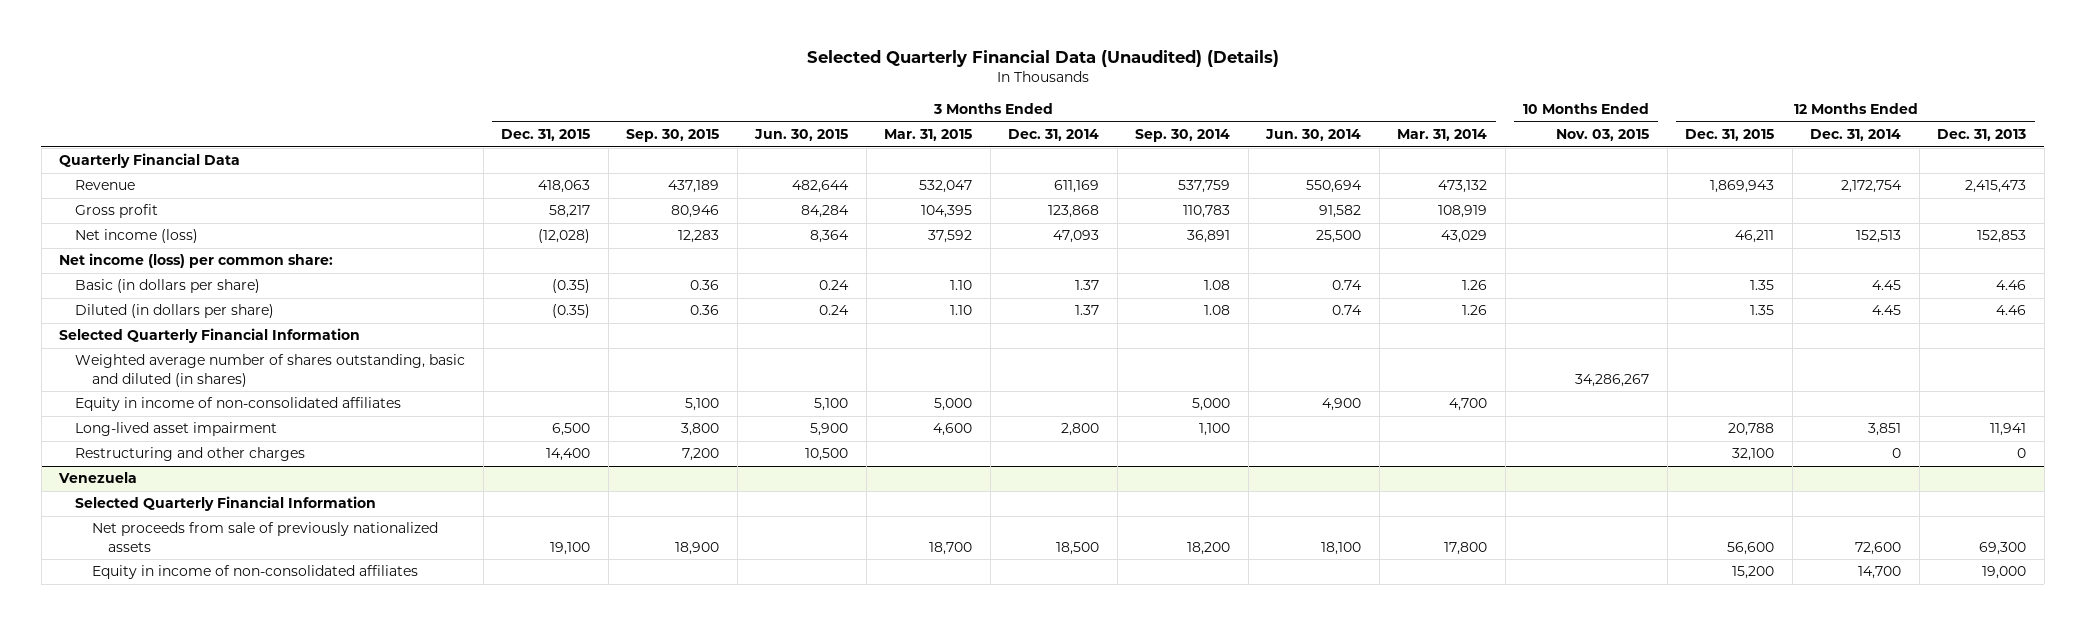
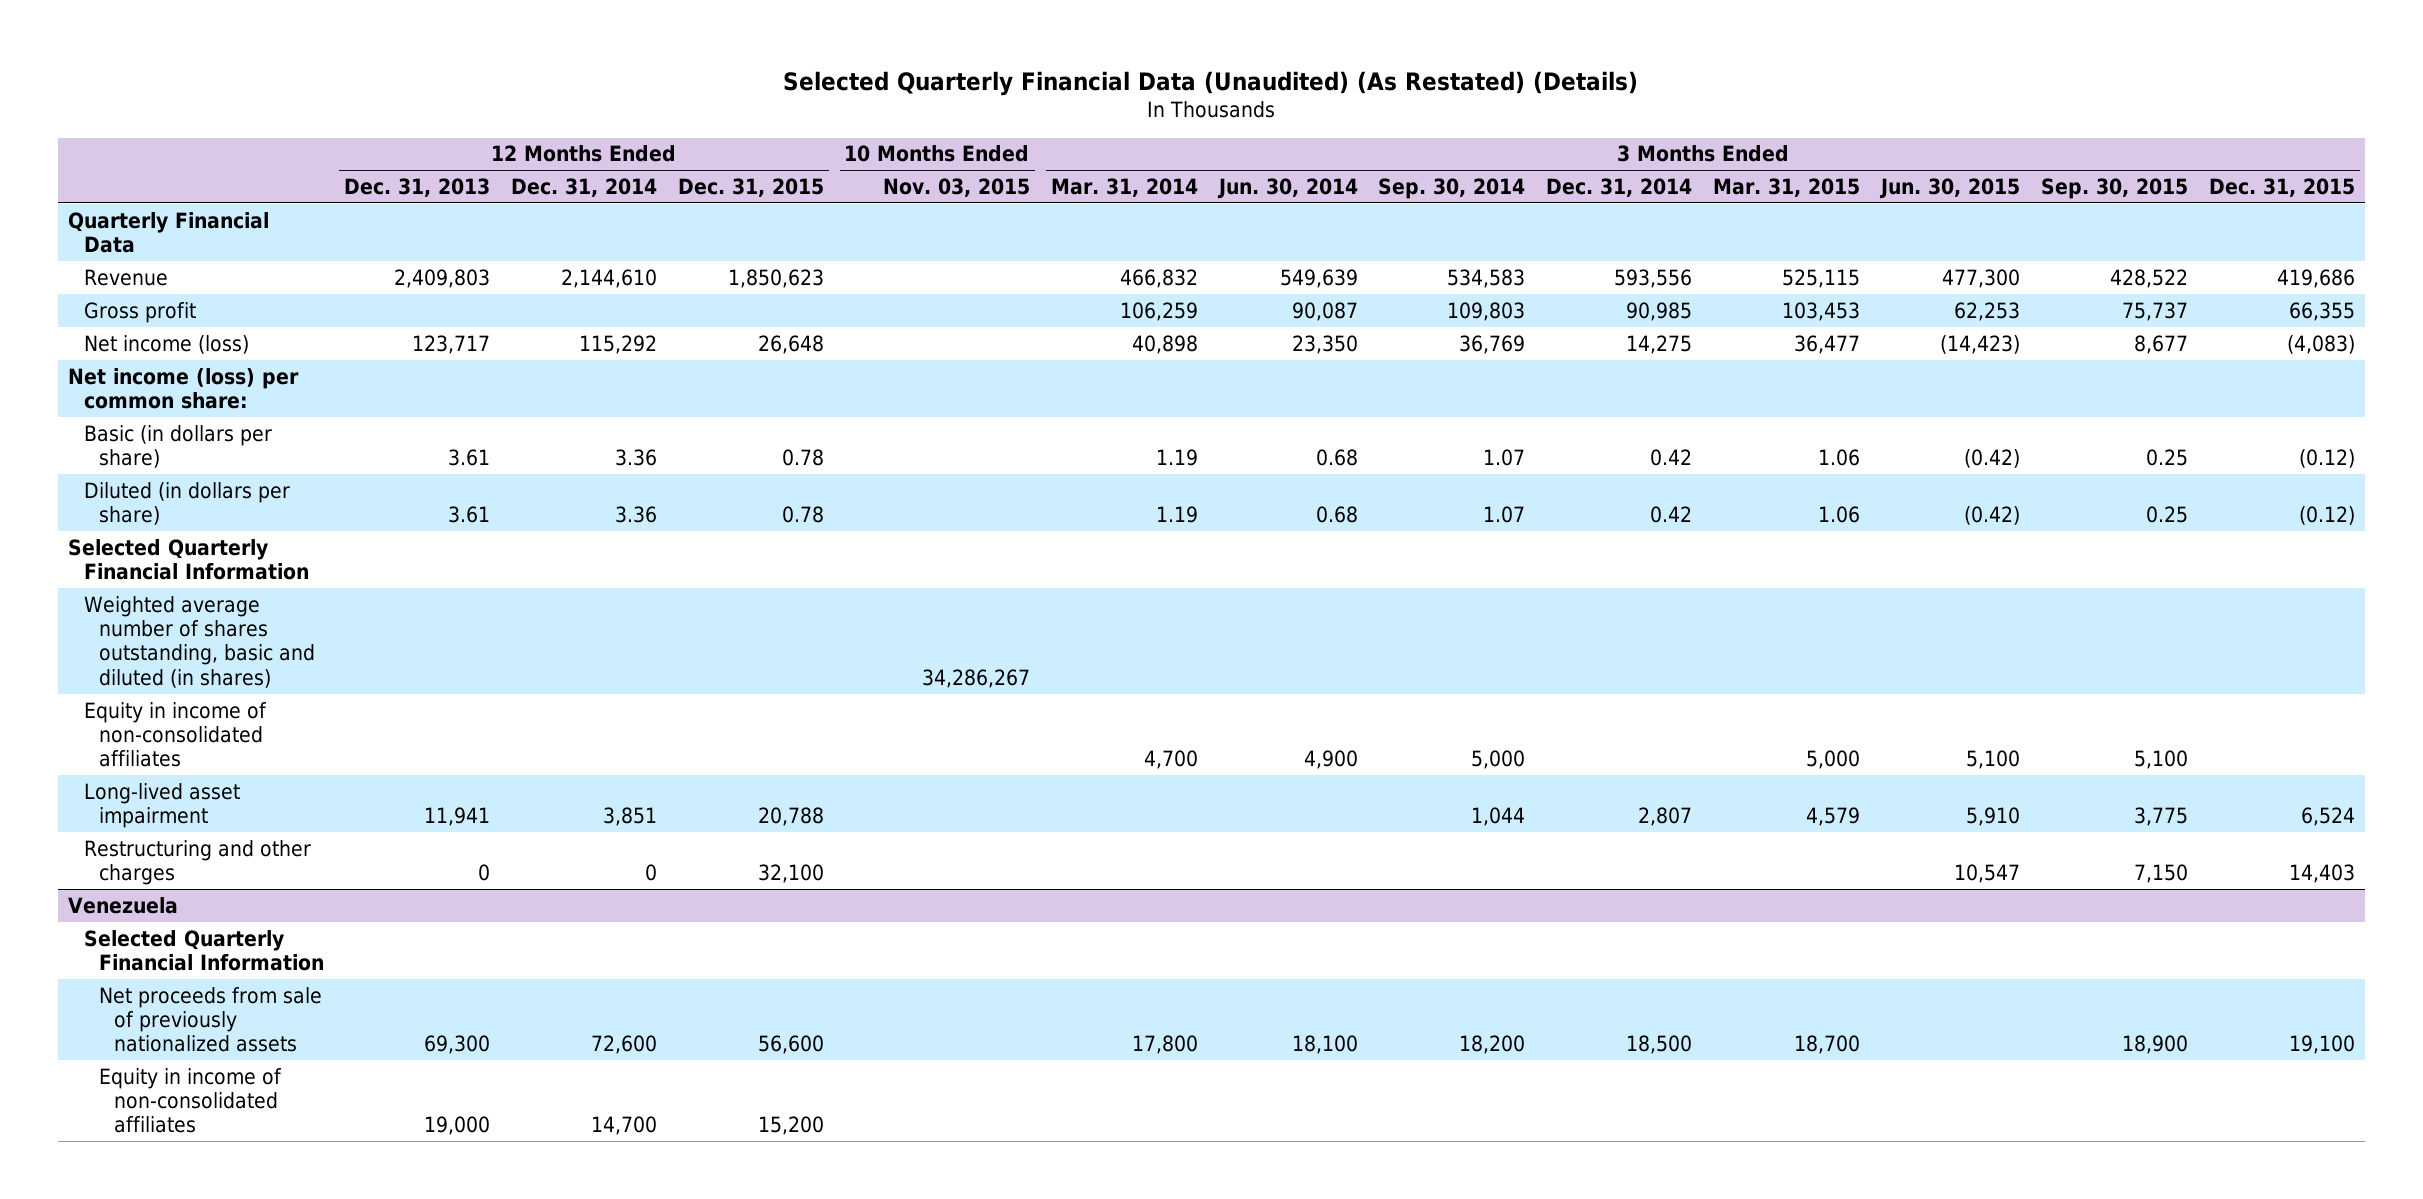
- Selected Quarterly Financial Data (Unaudited) (Details)
+ Selected Quarterly Financial Data (Unaudited) (As Restated) (Details)
- | 3 Months Ended Dec. 31, 2015 | 3 Months Ended Sep. 30, 2015 | 3 Months Ended Jun. 30, 2015 | 3 Months Ended Mar. 31, 2015 | 3 Months Ended Dec. 31, 2014 | 3 Months Ended Sep. 30, 2014 | 3 Months Ended Jun. 30, 2014 | 3 Months Ended Mar. 31, 2014 | 10 Months Ended Nov. 03, 2015 | 12 Months Ended Dec. 31, 2015 | 12 Months Ended Dec. 31, 2014 | 12 Months Ended Dec. 31, 2013
+ | 12 Months Ended Dec. 31, 2013 | 12 Months Ended Dec. 31, 2014 | 12 Months Ended Dec. 31, 2015 | 10 Months Ended Nov. 03, 2015 | 3 Months Ended Mar. 31, 2014 | 3 Months Ended Jun. 30, 2014 | 3 Months Ended Sep. 30, 2014 | 3 Months Ended Dec. 31, 2014 | 3 Months Ended Mar. 31, 2015 | 3 Months Ended Jun. 30, 2015 | 3 Months Ended Sep. 30, 2015 | 3 Months Ended Dec. 31, 2015
- Revenue | 418,063 | 437,189 | 482,644 | 532,047 | 611,169 | 537,759 | 550,694 | 473,132 | | 1,869,943 | 2,172,754 | 2,415,473
- Gross profit | 58,217 | 80,946 | 84,284 | 104,395 | 123,868 | 110,783 | 91,582 | 108,919 | | | |
- Net income (loss) | (12,028) | 12,283 | 8,364 | 37,592 | 47,093 | 36,891 | 25,500 | 43,029 | | 46,211 | 152,513 | 152,853
+ Revenue | 2,409,803 | 2,144,610 | 1,850,623 | | 466,832 | 549,639 | 534,583 | 593,556 | 525,115 | 477,300 | 428,522 | 419,686
+ Gross profit | | | | | 106,259 | 90,087 | 109,803 | 90,985 | 103,453 | 62,253 | 75,737 | 66,355
+ Net income (loss) | 123,717 | 115,292 | 26,648 | | 40,898 | 23,350 | 36,769 | 14,275 | 36,477 | (14,423) | 8,677 | (4,083)
- Basic (in dollars per share) | (0.35) | 0.36 | 0.24 | 1.10 | 1.37 | 1.08 | 0.74 | 1.26 | | 1.35 | 4.45 | 4.46
- Diluted (in dollars per share) | (0.35) | 0.36 | 0.24 | 1.10 | 1.37 | 1.08 | 0.74 | 1.26 | | 1.35 | 4.45 | 4.46
+ Basic (in dollars per share) | 3.61 | 3.36 | 0.78 | | 1.19 | 0.68 | 1.07 | 0.42 | 1.06 | (0.42) | 0.25 | (0.12)
+ Diluted (in dollars per share) | 3.61 | 3.36 | 0.78 | | 1.19 | 0.68 | 1.07 | 0.42 | 1.06 | (0.42) | 0.25 | (0.12)
- Long-lived asset impairment | 6,500 | 3,800 | 5,900 | 4,600 | 2,800 | 1,100 | | | | 20,788 | 3,851 | 11,941
- Restructuring and other charges | 14,400 | 7,200 | 10,500 | | | | | | | 32,100 | 0 | 0
+ Long-lived asset impairment | 11,941 | 3,851 | 20,788 | | | | 1,044 | 2,807 | 4,579 | 5,910 | 3,775 | 6,524
+ Restructuring and other charges | 0 | 0 | 32,100 | | | | | | | 10,547 | 7,150 | 14,403

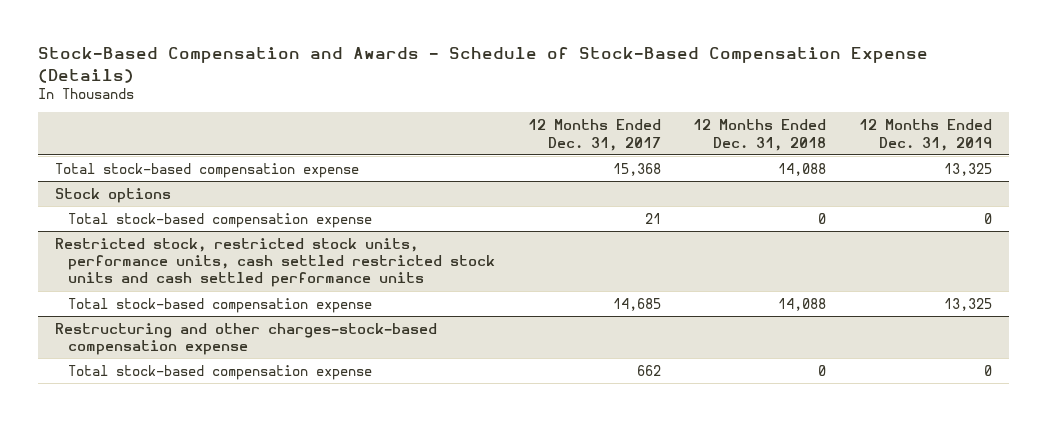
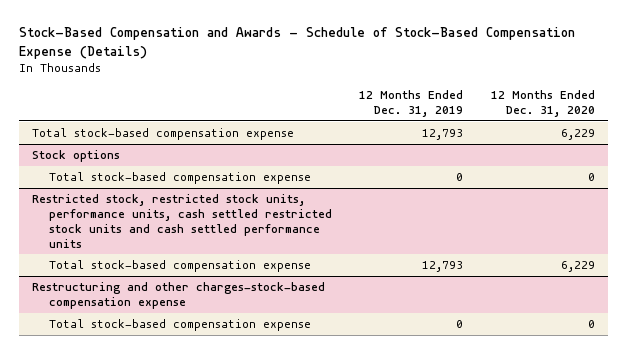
- | 12 Months Ended Dec. 31, 2017 | 12 Months Ended Dec. 31, 2018 | 12 Months Ended Dec. 31, 2019
+ | 12 Months Ended Dec. 31, 2019 | 12 Months Ended Dec. 31, 2020
- Total stock-based compensation expense | 15,368 | 14,088 | 13,325
+ Total stock-based compensation expense | 12,793 | 6,229
@ Restricted stock, restricted stock units, performance units, cash settled restricted stock units and cash settled performance units
- Total stock-based compensation expense | 14,685 | 14,088 | 13,325
+ Total stock-based compensation expense | 12,793 | 6,229

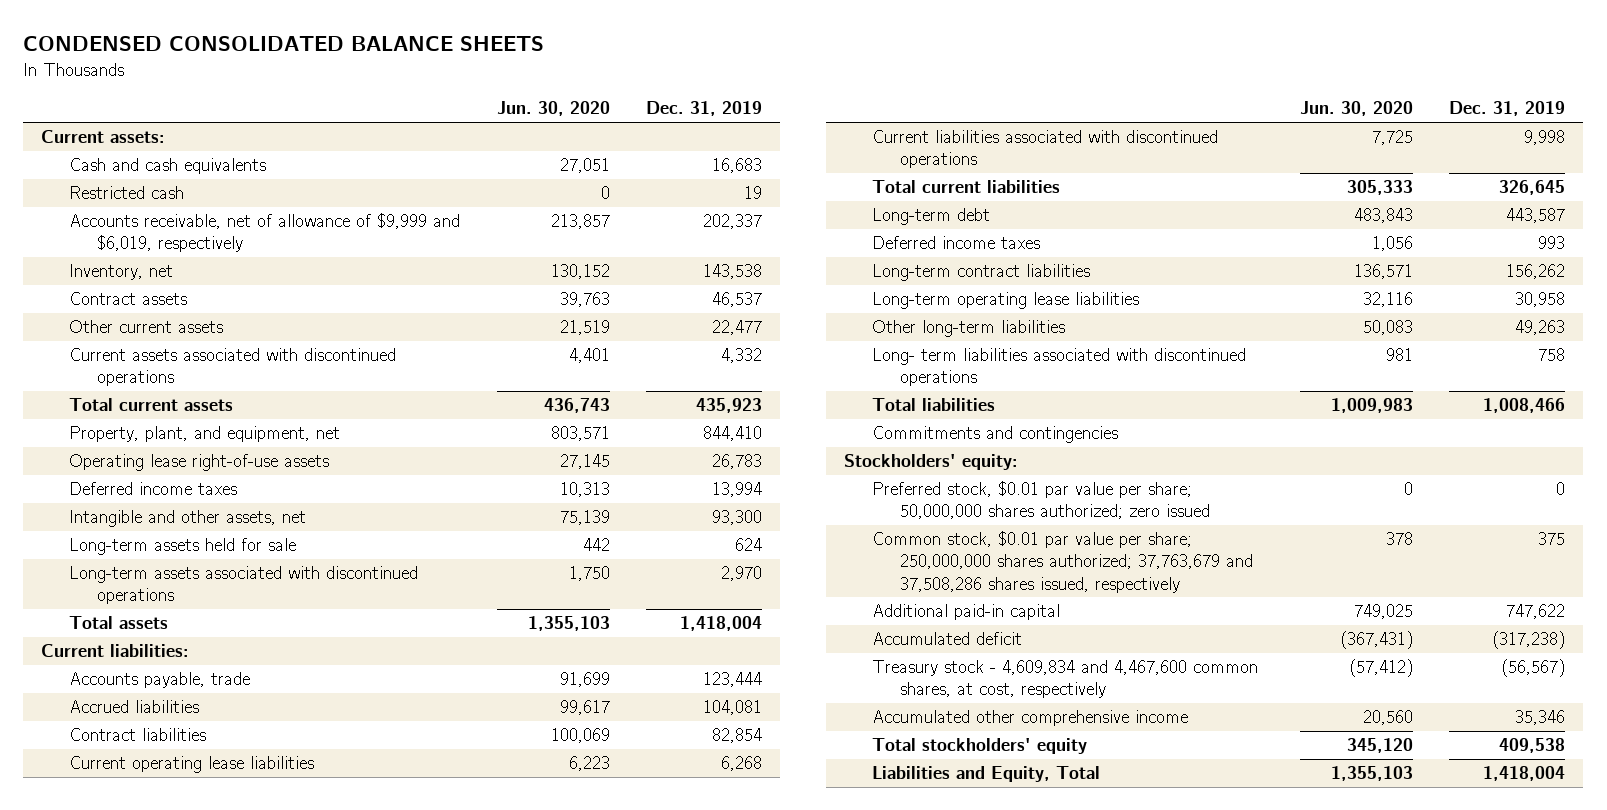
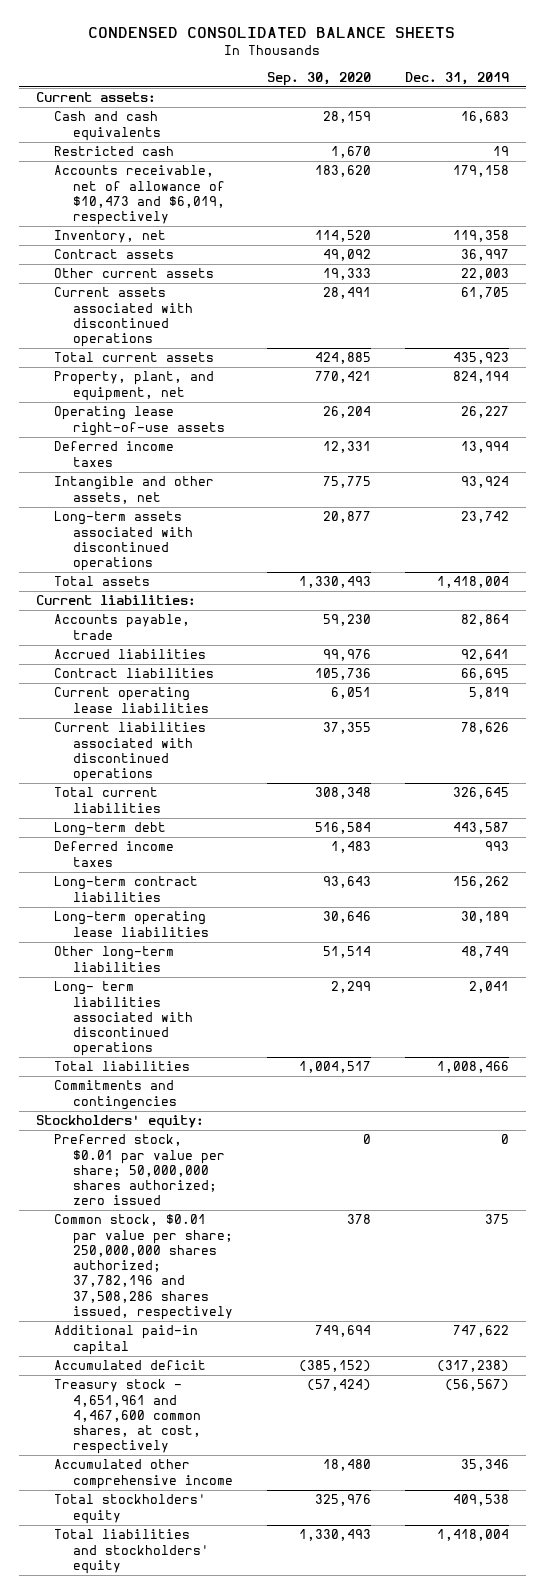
- | Jun. 30, 2020 | Dec. 31, 2019
+ | Sep. 30, 2020 | Dec. 31, 2019
- Accounts receivable, net of allowance of $9,999 and $6,019, respectively | 213,857 | 202,337
- Inventory, net | 130,152 | 143,538
- Contract assets | 39,763 | 46,537
- Other current assets | 21,519 | 22,477
- Current assets associated with discontinued operations | 4,401 | 4,332
+ Accounts receivable, net of allowance of $10,473 and $6,019, respectively | 183,620 | 179,158
+ Inventory, net | 114,520 | 119,358
+ Contract assets | 49,092 | 36,997
+ Other current assets | 19,333 | 22,003
+ Current assets associated with discontinued operations | 28,491 | 61,705
- Property, plant, and equipment, net | 803,571 | 844,410
- Operating lease right-of-use assets | 27,145 | 26,783
+ Property, plant, and equipment, net | 770,421 | 824,194
+ Operating lease right-of-use assets | 26,204 | 26,227
- Intangible and other assets, net | 75,139 | 93,300
- Long-term assets held for sale | 442 | 624
- Long-term assets associated with discontinued operations | 1,750 | 2,970
+ Intangible and other assets, net | 75,775 | 93,924
+ Long-term assets associated with discontinued operations | 20,877 | 23,742
- Accounts payable, trade | 91,699 | 123,444
- Accrued liabilities | 99,617 | 104,081
- Contract liabilities | 100,069 | 82,854
- Current operating lease liabilities | 6,223 | 6,268
- Current liabilities associated with discontinued operations | 7,725 | 9,998
+ Accounts payable, trade | 59,230 | 82,864
+ Accrued liabilities | 99,976 | 92,641
+ Contract liabilities | 105,736 | 66,695
+ Current operating lease liabilities | 6,051 | 5,819
+ Current liabilities associated with discontinued operations | 37,355 | 78,626
- Long-term operating lease liabilities | 32,116 | 30,958
- Other long-term liabilities | 50,083 | 49,263
- Long- term liabilities associated with discontinued operations | 981 | 758
+ Long-term operating lease liabilities | 30,646 | 30,189
+ Other long-term liabilities | 51,514 | 48,749
+ Long- term liabilities associated with discontinued operations | 2,299 | 2,041
- Common stock, $0.01 par value per share; 250,000,000 shares authorized; 37,763,679 and 37,508,286 shares issued, respectively | 378 | 375
+ Common stock, $0.01 par value per share; 250,000,000 shares authorized; 37,782,196 and 37,508,286 shares issued, respectively | 378 | 375
- Treasury stock - 4,609,834 and 4,467,600 common shares, at cost, respectively | (57,412) | (56,567)
+ Treasury stock - 4,651,961 and 4,467,600 common shares, at cost, respectively | (57,424) | (56,567)
- Liabilities and Equity, Total | 1,355,103 | 1,418,004
+ Total liabilities and stockholders' equity | 1,330,493 | 1,418,004

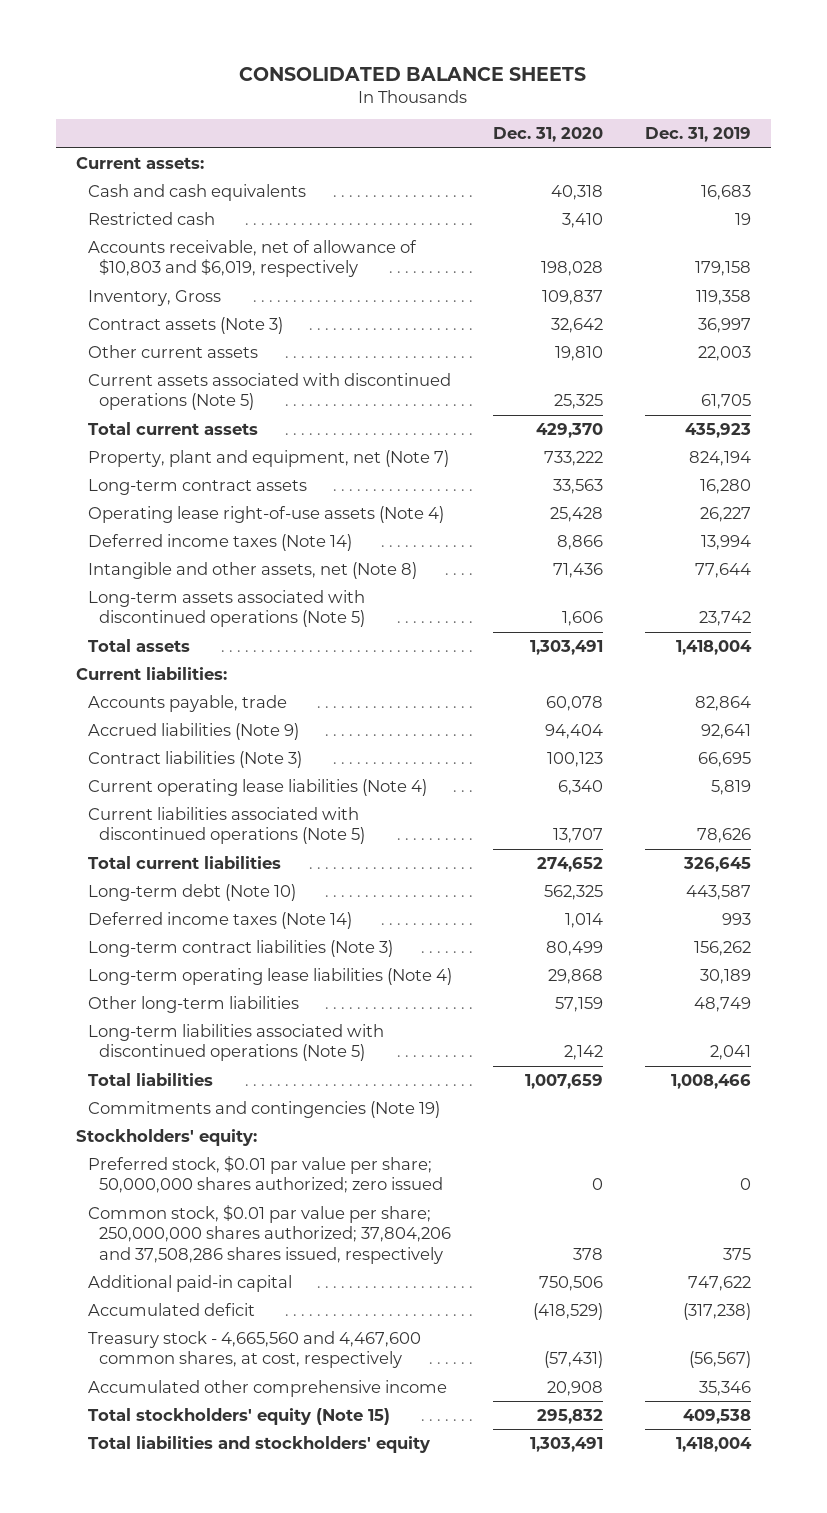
- CONDENSED CONSOLIDATED BALANCE SHEETS
+ CONSOLIDATED BALANCE SHEETS
- | Sep. 30, 2020 | Dec. 31, 2019
+ | Dec. 31, 2020 | Dec. 31, 2019
- Accounts receivable, net of allowance of $10,473 and $6,019, respectively | 183,620 | 179,158
- Inventory, net | 114,520 | 119,358
- Contract assets | 49,092 | 36,997
+ Accounts receivable, net of allowance of $10,803 and $6,019, respectively | 198,028 | 179,158
+ Inventory, Gross | 109,837 | 119,358
+ Contract assets (Note 3) | 32,642 | 36,997
- Current assets associated with discontinued operations | 28,491 | 61,705
+ Current assets associated with discontinued operations (Note 5) | 25,325 | 61,705
- Property, plant, and equipment, net | 770,421 | 824,194
- Operating lease right-of-use assets | 26,204 | 26,227
- Deferred income taxes | 12,331 | 13,994
- Intangible and other assets, net | 75,775 | 93,924
- Long-term assets associated with discontinued operations | 20,877 | 23,742
+ Property, plant and equipment, net (Note 7) | 733,222 | 824,194
+ Long-term contract assets | 33,563 | 16,280
+ Operating lease right-of-use assets (Note 4) | 25,428 | 26,227
+ Deferred income taxes (Note 14) | 8,866 | 13,994
+ Intangible and other assets, net (Note 8) | 71,436 | 77,644
+ Long-term assets associated with discontinued operations (Note 5) | 1,606 | 23,742
- Accrued liabilities | 99,976 | 92,641
- Contract liabilities | 105,736 | 66,695
- Current operating lease liabilities | 6,051 | 5,819
- Current liabilities associated with discontinued operations | 37,355 | 78,626
+ Accrued liabilities (Note 9) | 94,404 | 92,641
+ Contract liabilities (Note 3) | 100,123 | 66,695
+ Current operating lease liabilities (Note 4) | 6,340 | 5,819
+ Current liabilities associated with discontinued operations (Note 5) | 13,707 | 78,626
- Long-term debt | 516,584 | 443,587
- Deferred income taxes | 1,483 | 993
- Long-term contract liabilities | 93,643 | 156,262
- Long-term operating lease liabilities | 30,646 | 30,189
+ Long-term debt (Note 10) | 562,325 | 443,587
+ Deferred income taxes (Note 14) | 1,014 | 993
+ Long-term contract liabilities (Note 3) | 80,499 | 156,262
+ Long-term operating lease liabilities (Note 4) | 29,868 | 30,189
- Long- term liabilities associated with discontinued operations | 2,299 | 2,041
+ Long-term liabilities associated with discontinued operations (Note 5) | 2,142 | 2,041
- Commitments and contingencies
+ Commitments and contingencies (Note 19)
- Common stock, $0.01 par value per share; 250,000,000 shares authorized; 37,782,196 and 37,508,286 shares issued, respectively | 378 | 375
+ Common stock, $0.01 par value per share; 250,000,000 shares authorized; 37,804,206 and 37,508,286 shares issued, respectively | 378 | 375
- Treasury stock - 4,651,961 and 4,467,600 common shares, at cost, respectively | (57,424) | (56,567)
+ Treasury stock - 4,665,560 and 4,467,600 common shares, at cost, respectively | (57,431) | (56,567)
- Total stockholders' equity | 325,976 | 409,538
+ Total stockholders' equity (Note 15) | 295,832 | 409,538

